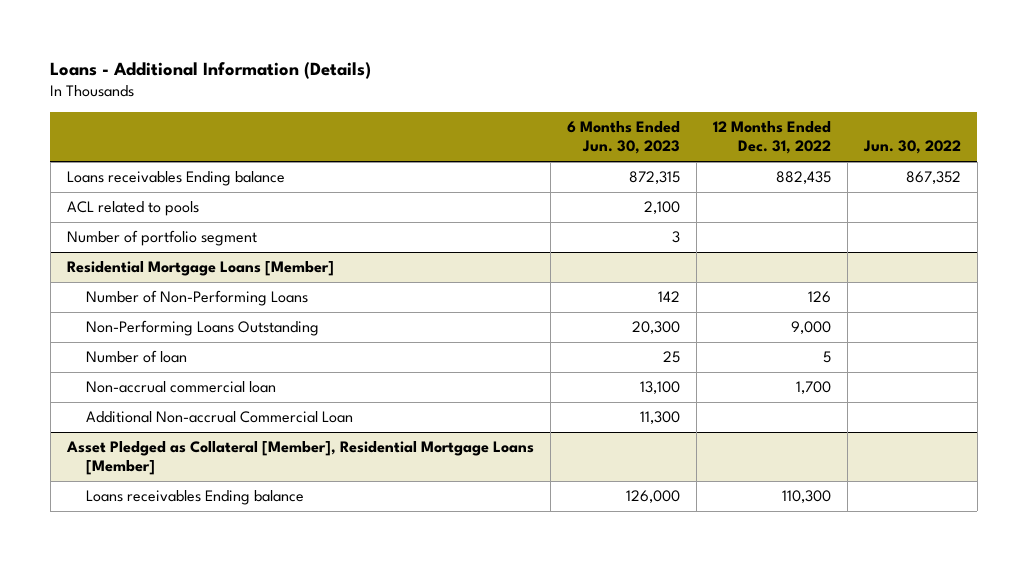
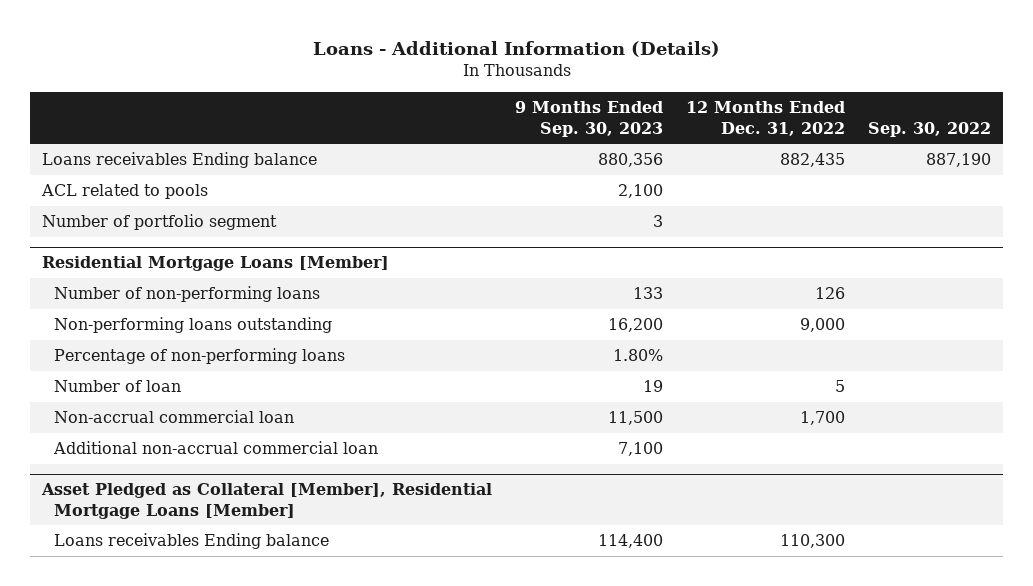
- | 6 Months Ended Jun. 30, 2023 | 12 Months Ended Dec. 31, 2022 | Jun. 30, 2022
+ | 9 Months Ended Sep. 30, 2023 | 12 Months Ended Dec. 31, 2022 | Sep. 30, 2022
@ Residential Mortgage Loans [Member]
- Number of Non-Performing Loans | 142 | 126 |
- Non-Performing Loans Outstanding | 20,300 | 9,000 |
+ Number of non-performing loans | 133 | 126 |
+ Non-performing loans outstanding | 16,200 | 9,000 |
+ Percentage of non-performing loans | 1.80% | |
- Additional Non-accrual Commercial Loan | 11,300 | |
+ Additional non-accrual commercial loan | 7,100 | |

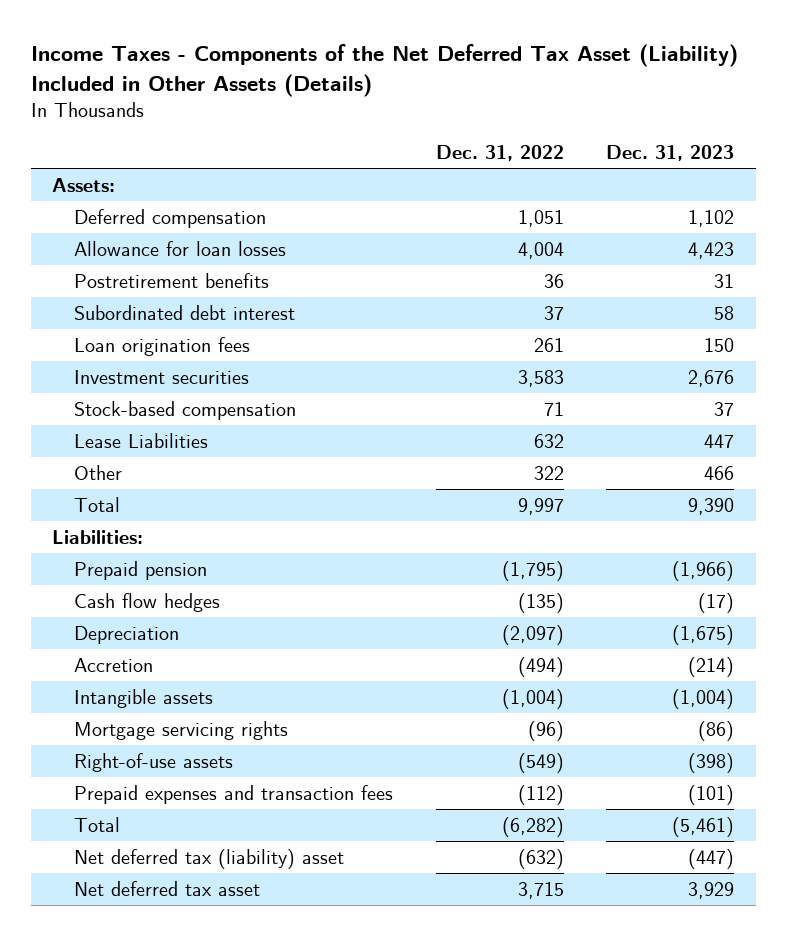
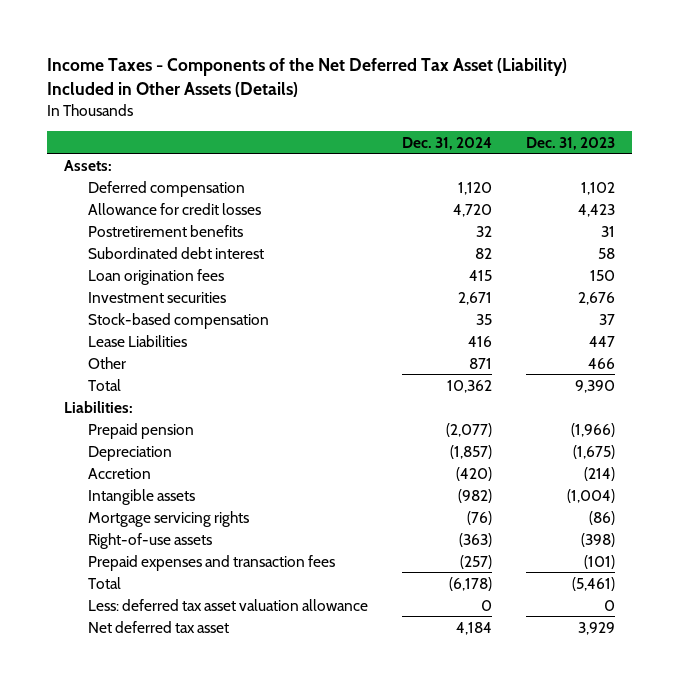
- | Dec. 31, 2022 | Dec. 31, 2023
+ | Dec. 31, 2024 | Dec. 31, 2023
- Allowance for loan losses | 4,004 | 4,423
+ Allowance for credit losses | 4,720 | 4,423
- Cash flow hedges | (135) | (17)
- Net deferred tax (liability) asset | (632) | (447)
+ Less: deferred tax asset valuation allowance | 0 | 0

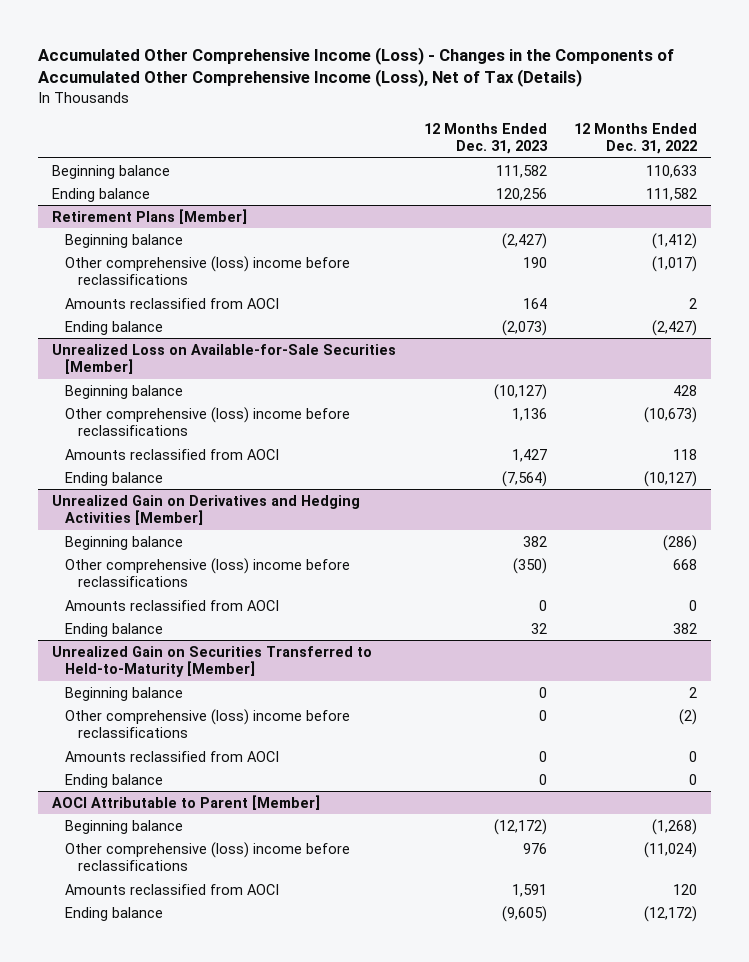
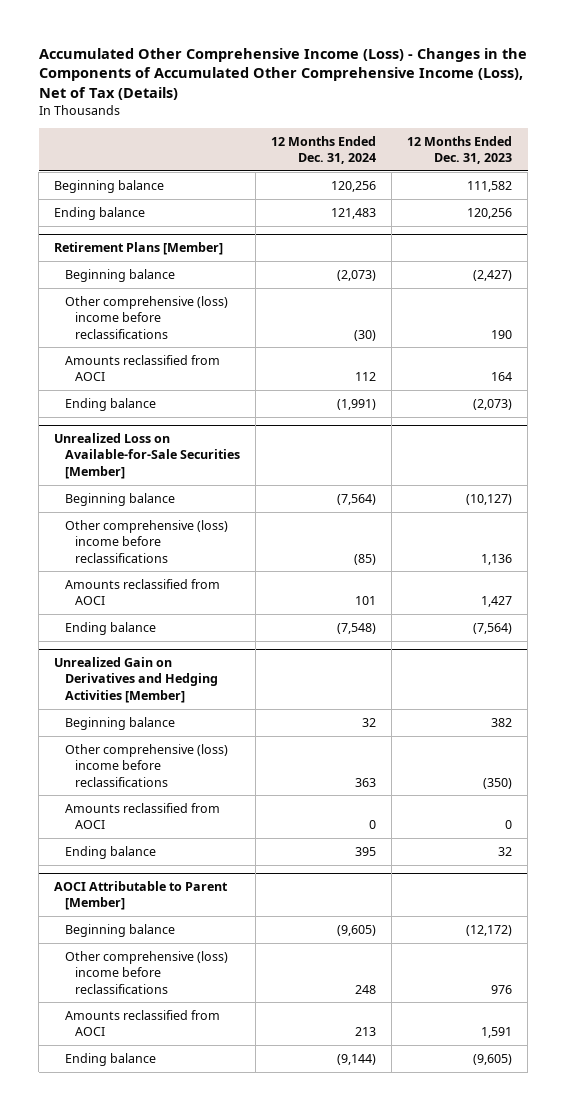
- | 12 Months Ended Dec. 31, 2023 | 12 Months Ended Dec. 31, 2022
+ | 12 Months Ended Dec. 31, 2024 | 12 Months Ended Dec. 31, 2023
- Unrealized Gain on Securities Transferred to Held-to-Maturity [Member]
- Beginning balance | 0 | 2
- Other comprehensive (loss) income before reclassifications | 0 | (2)
- Amounts reclassified from AOCI | 0 | 0
- Ending balance | 0 | 0

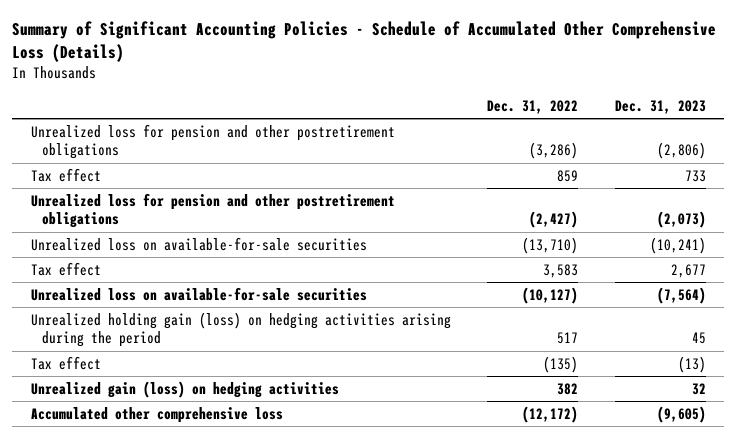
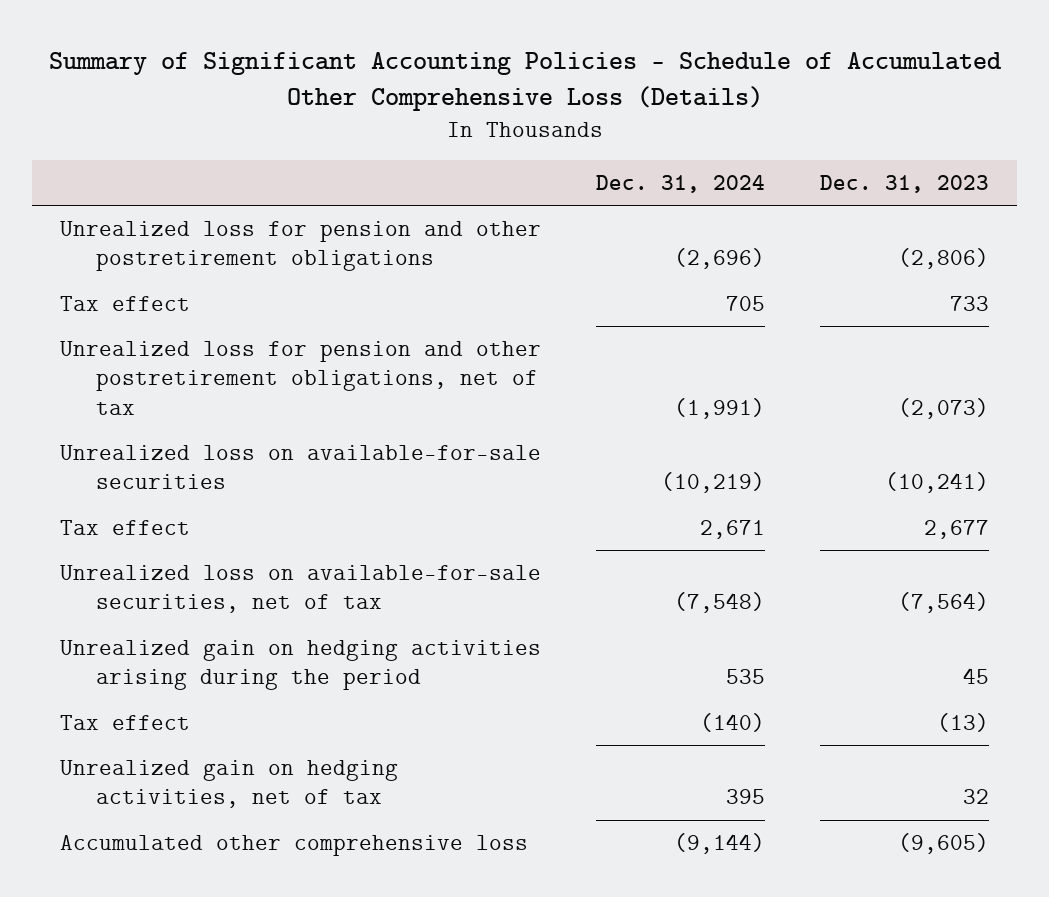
- | Dec. 31, 2022 | Dec. 31, 2023
+ | Dec. 31, 2024 | Dec. 31, 2023
- Unrealized loss for pension and other postretirement obligations | (2,427) | (2,073)
+ Unrealized loss for pension and other postretirement obligations, net of tax | (1,991) | (2,073)
- Unrealized loss on available-for-sale securities | (10,127) | (7,564)
- Unrealized holding gain (loss) on hedging activities arising during the period | 517 | 45
+ Unrealized loss on available-for-sale securities, net of tax | (7,548) | (7,564)
+ Unrealized gain on hedging activities arising during the period | 535 | 45
- Unrealized gain (loss) on hedging activities | 382 | 32
+ Unrealized gain on hedging activities, net of tax | 395 | 32

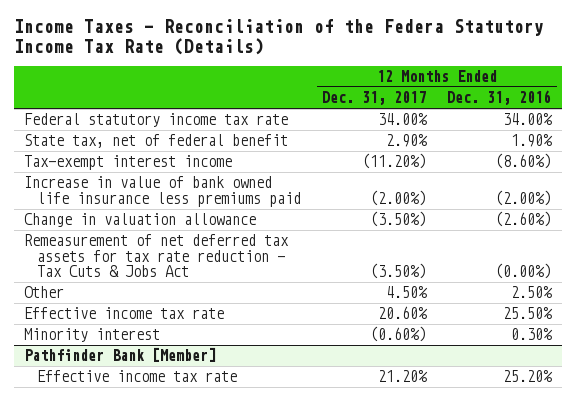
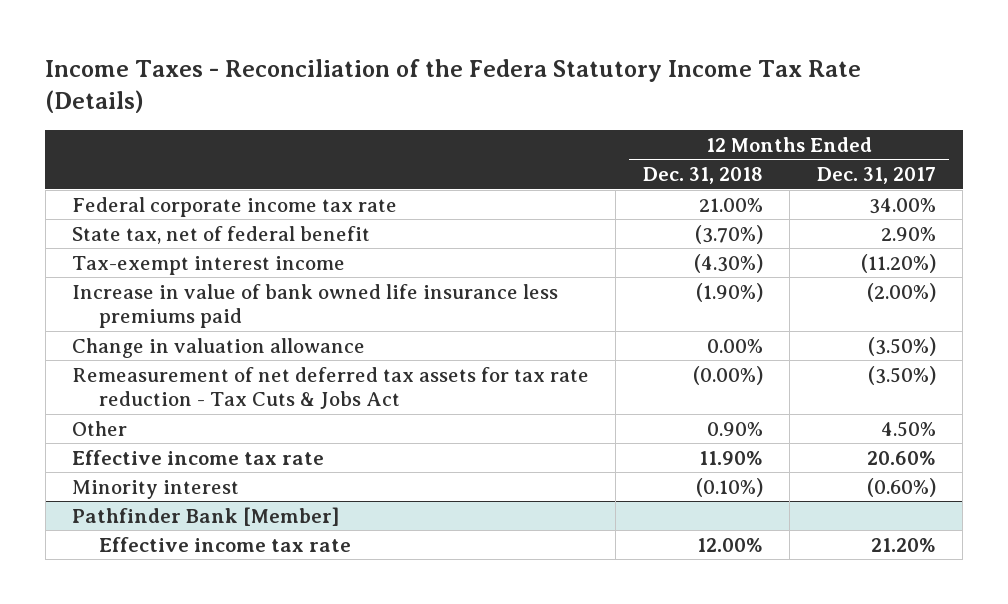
- | 12 Months Ended Dec. 31, 2017 | 12 Months Ended Dec. 31, 2016
+ | 12 Months Ended Dec. 31, 2018 | 12 Months Ended Dec. 31, 2017
- Federal statutory income tax rate | 34.00% | 34.00%
+ Federal corporate income tax rate | 21.00% | 34.00%

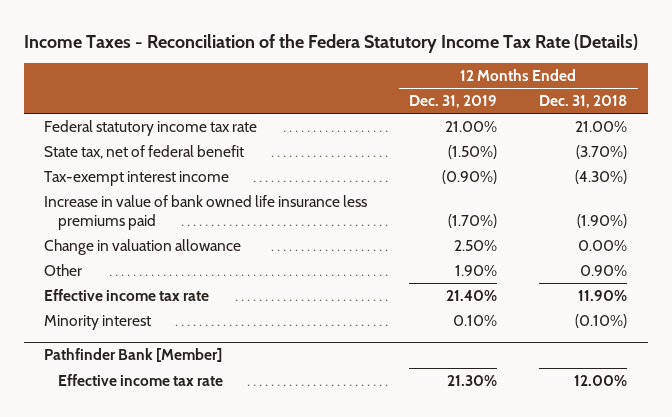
- | 12 Months Ended Dec. 31, 2018 | 12 Months Ended Dec. 31, 2017
+ | 12 Months Ended Dec. 31, 2019 | 12 Months Ended Dec. 31, 2018
- Federal corporate income tax rate | 21.00% | 34.00%
+ Federal statutory income tax rate | 21.00% | 21.00%
- Remeasurement of net deferred tax assets for tax rate reduction - Tax Cuts & Jobs Act | (0.00%) | (3.50%)

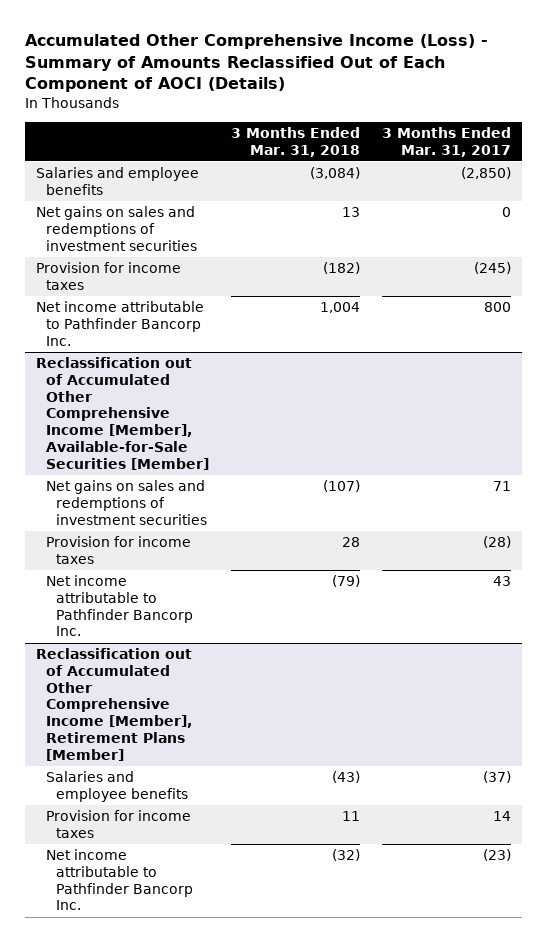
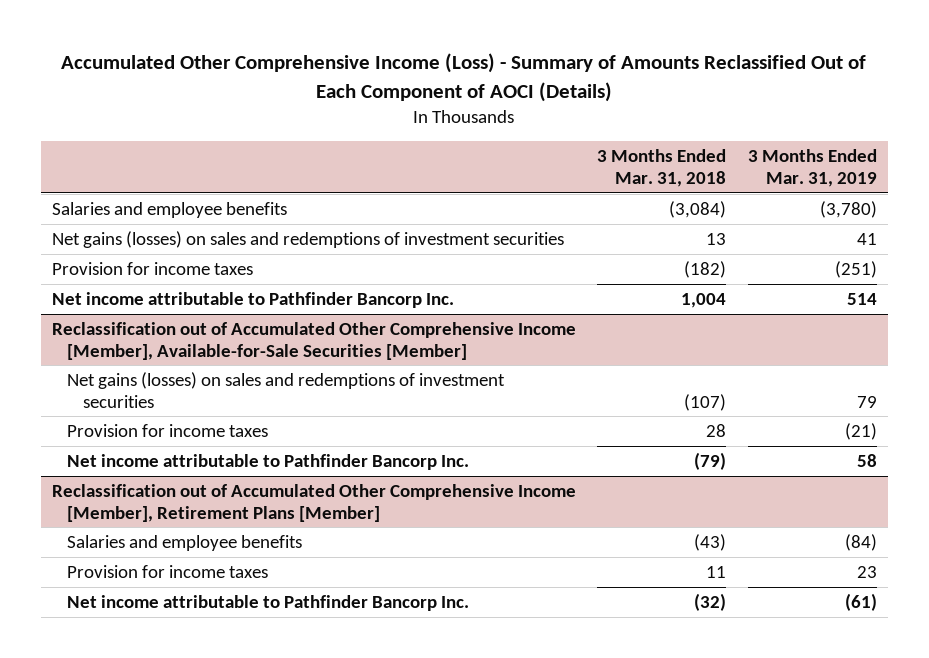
- | 3 Months Ended Mar. 31, 2018 | 3 Months Ended Mar. 31, 2017
+ | 3 Months Ended Mar. 31, 2018 | 3 Months Ended Mar. 31, 2019
- Net gains on sales and redemptions of investment securities | 13 | 0
+ Net gains (losses) on sales and redemptions of investment securities | 13 | 41
@ Reclassification out of Accumulated Other Comprehensive Income [Member], Available-for-Sale Securities [Member]
- Net gains on sales and redemptions of investment securities | (107) | 71
+ Net gains (losses) on sales and redemptions of investment securities | (107) | 79

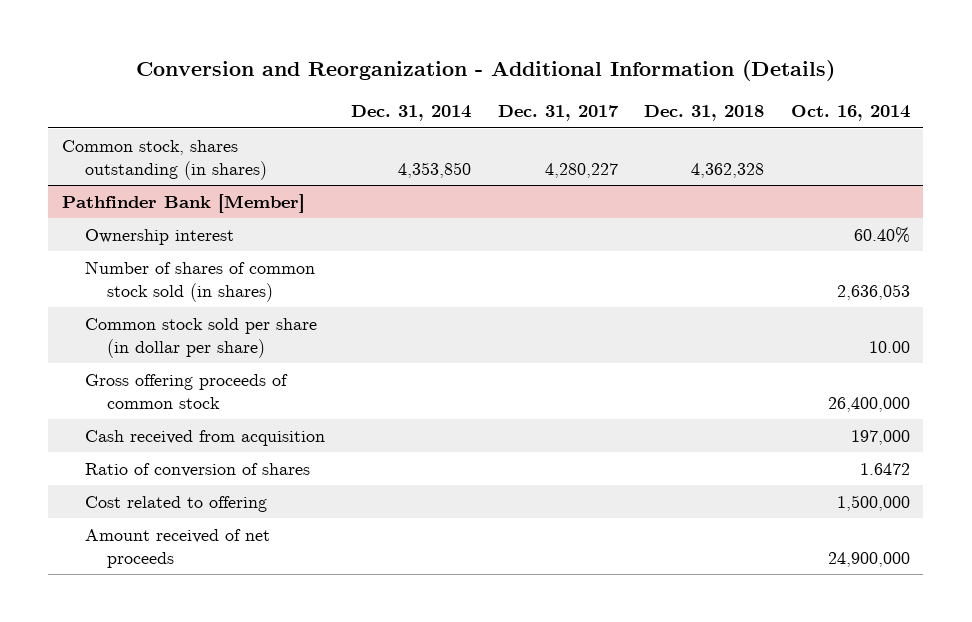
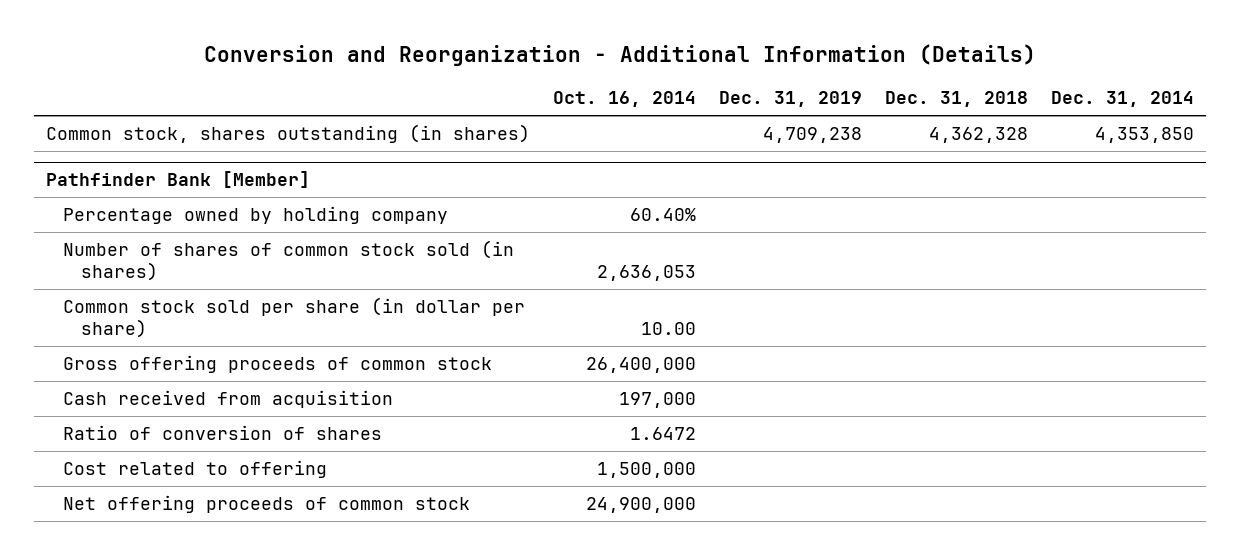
- | Dec. 31, 2014 | Dec. 31, 2017 | Dec. 31, 2018 | Oct. 16, 2014
+ | Oct. 16, 2014 | Dec. 31, 2019 | Dec. 31, 2018 | Dec. 31, 2014
@ Pathfinder Bank [Member]
- Ownership interest | | | | 60.40%
+ Percentage owned by holding company | 60.40% | | |
- Amount received of net proceeds | | | | 24,900,000
+ Net offering proceeds of common stock | 24,900,000 | | |

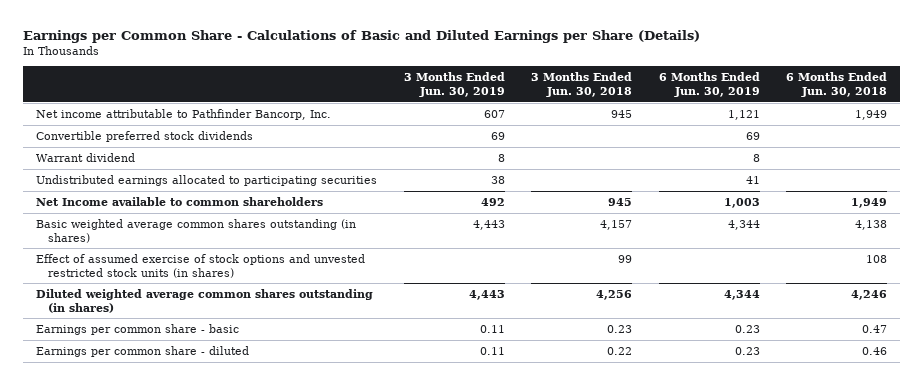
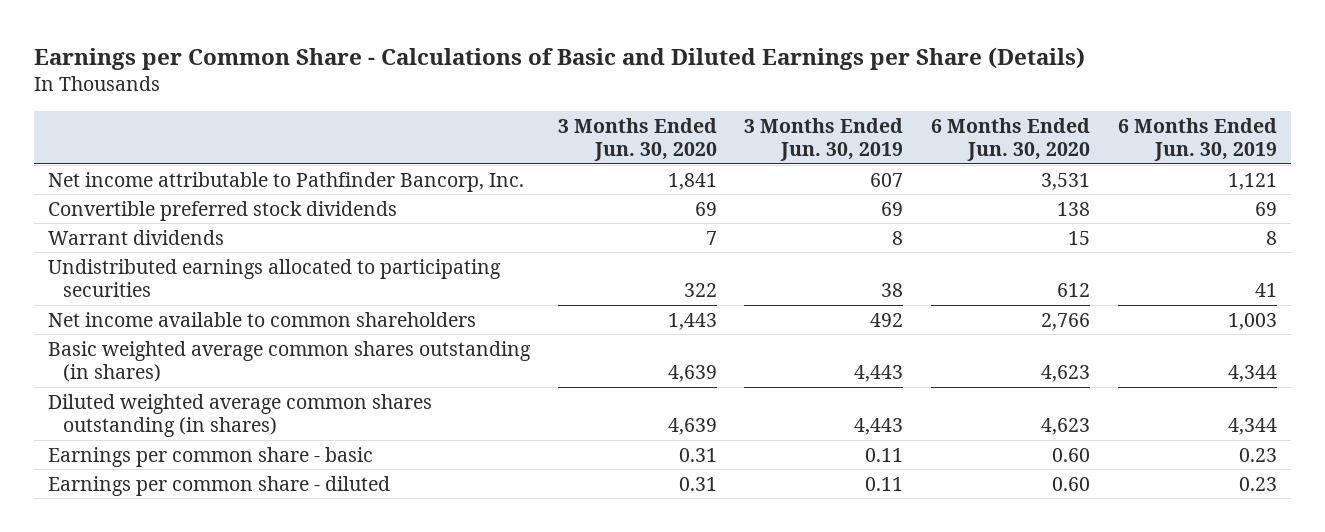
- | 3 Months Ended Jun. 30, 2019 | 3 Months Ended Jun. 30, 2018 | 6 Months Ended Jun. 30, 2019 | 6 Months Ended Jun. 30, 2018
+ | 3 Months Ended Jun. 30, 2020 | 3 Months Ended Jun. 30, 2019 | 6 Months Ended Jun. 30, 2020 | 6 Months Ended Jun. 30, 2019
- Warrant dividend | 8 | | 8 |
+ Warrant dividends | 7 | 8 | 15 | 8
- Net Income available to common shareholders | 492 | 945 | 1,003 | 1,949
+ Net income available to common shareholders | 1,443 | 492 | 2,766 | 1,003
- Effect of assumed exercise of stock options and unvested restricted stock units (in shares) | | 99 | | 108

